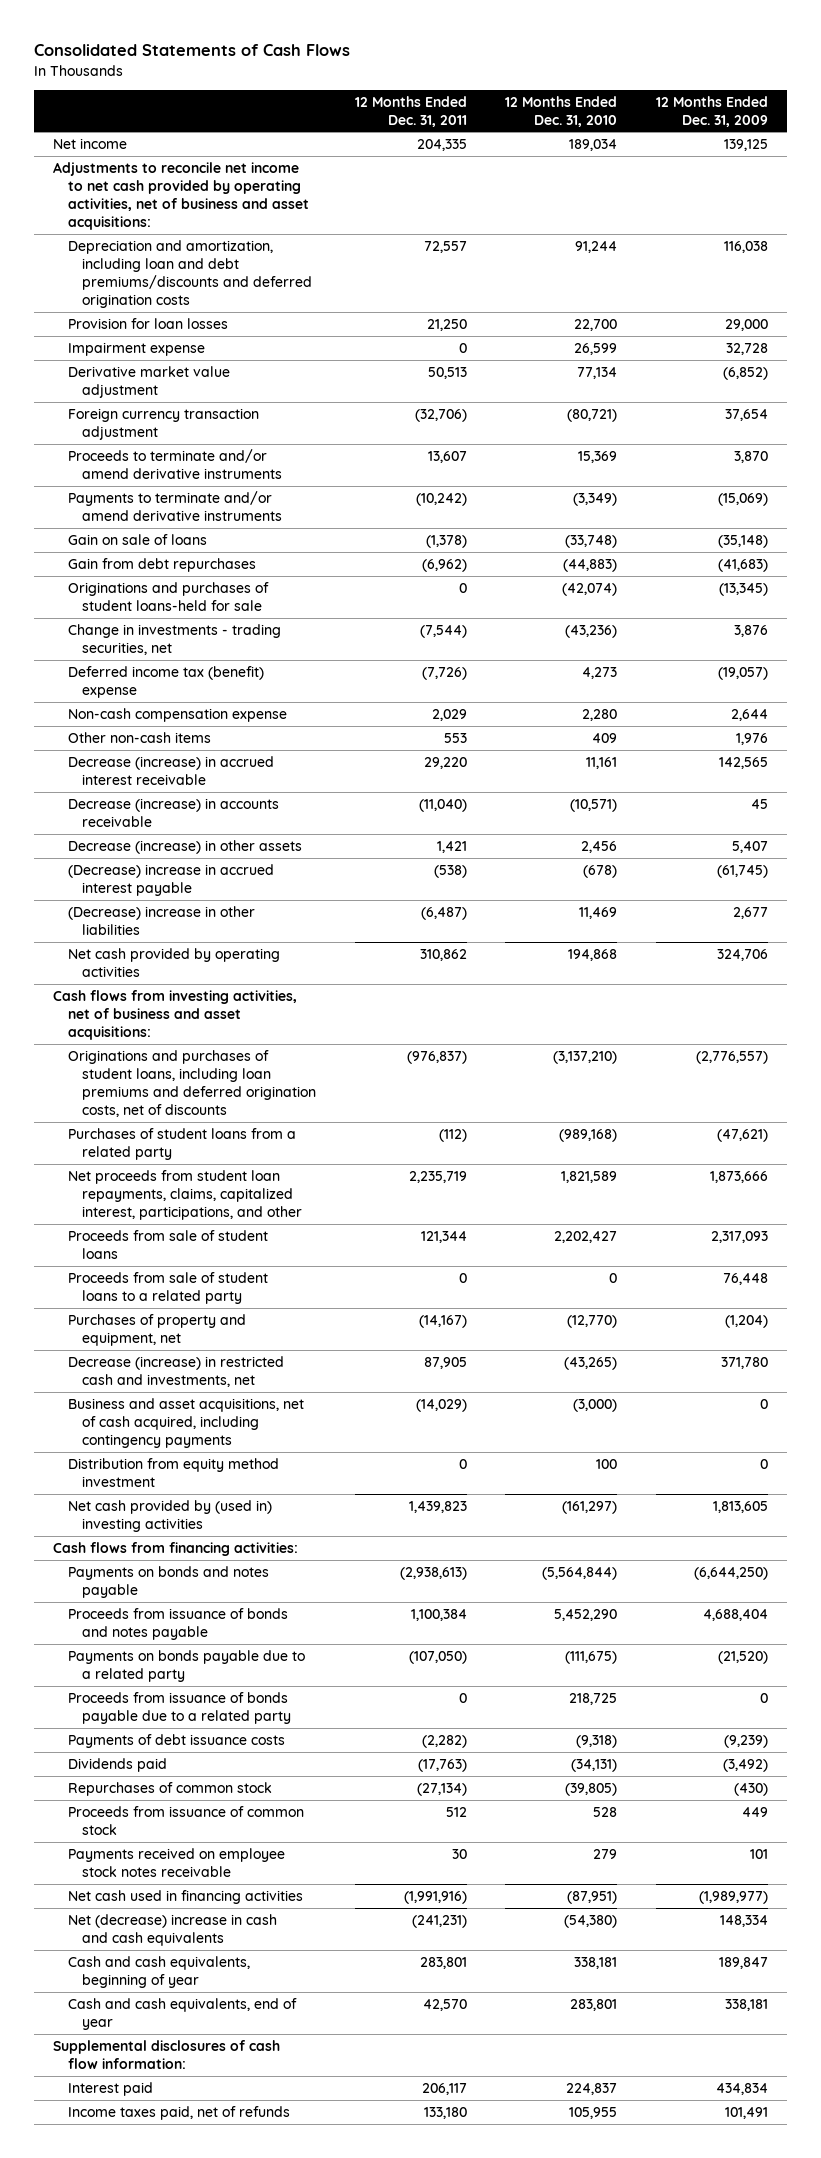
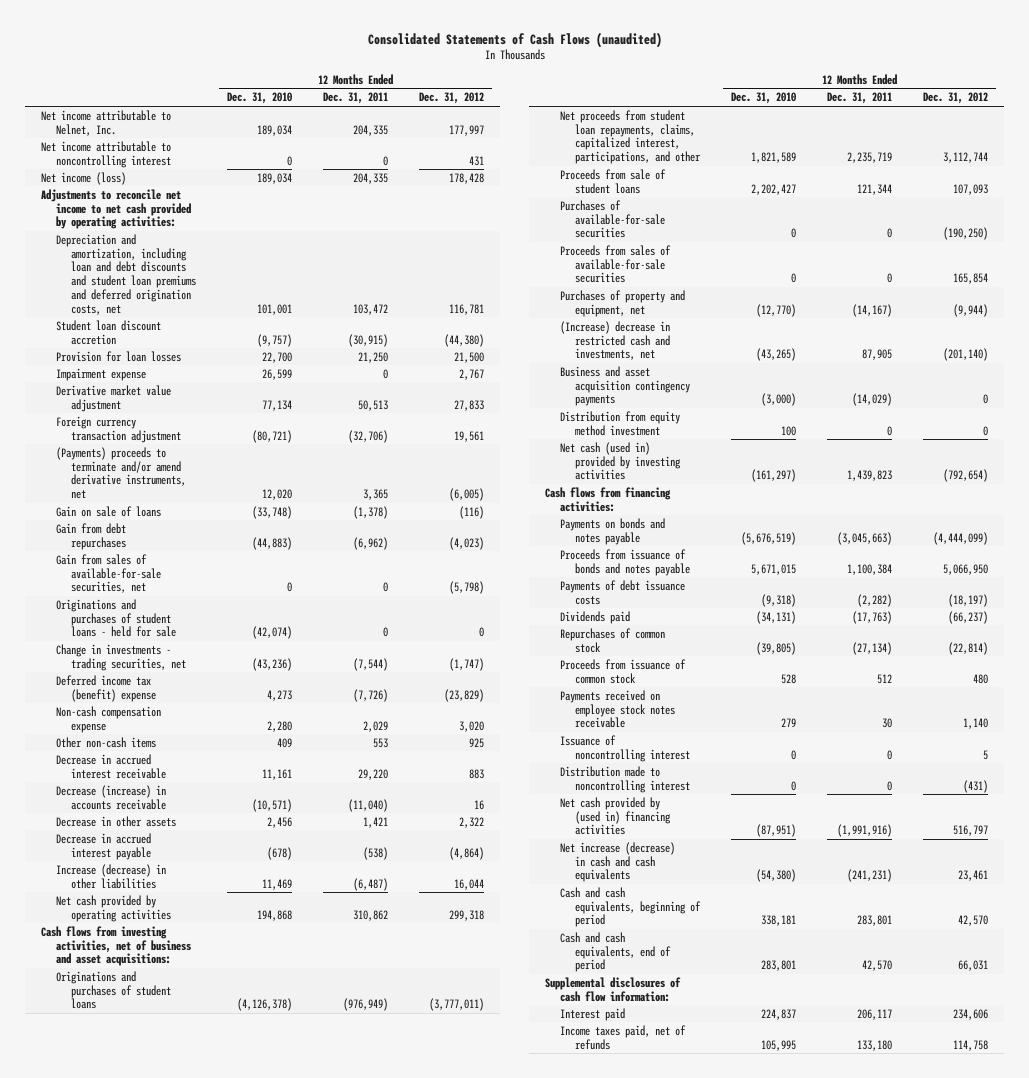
- Consolidated Statements of Cash Flows
+ Consolidated Statements of Cash Flows (unaudited)
- | 12 Months Ended Dec. 31, 2011 | 12 Months Ended Dec. 31, 2010 | 12 Months Ended Dec. 31, 2009
+ | 12 Months Ended Dec. 31, 2010 | 12 Months Ended Dec. 31, 2011 | 12 Months Ended Dec. 31, 2012
- Net income | 204,335 | 189,034 | 139,125
- Adjustments to reconcile net income to net cash provided by operating activities, net of business and asset acquisitions:
- Depreciation and amortization, including loan and debt premiums/discounts and deferred origination costs | 72,557 | 91,244 | 116,038
+ Net income attributable to Nelnet, Inc. | 189,034 | 204,335 | 177,997
+ Net income attributable to noncontrolling interest | 0 | 0 | 431
+ Net income (loss) | 189,034 | 204,335 | 178,428
+ Adjustments to reconcile net income to net cash provided by operating activities:
+ Depreciation and amortization, including loan and debt discounts and student loan premiums and deferred origination costs, net | 101,001 | 103,472 | 116,781
+ Student loan discount accretion | (9,757) | (30,915) | (44,380)
- Proceeds to terminate and/or amend derivative instruments | 13,607 | 15,369 | 3,870
- Payments to terminate and/or amend derivative instruments | (10,242) | (3,349) | (15,069)
+ (Payments) proceeds to terminate and/or amend derivative instruments, net | 12,020 | 3,365 | (6,005)
- Originations and purchases of student loans-held for sale | 0 | (42,074) | (13,345)
+ Gain from sales of available-for-sale securities, net | 0 | 0 | (5,798)
+ Originations and purchases of student loans - held for sale | (42,074) | 0 | 0
- Decrease (increase) in accrued interest receivable | 29,220 | 11,161 | 142,565
+ Decrease in accrued interest receivable | 11,161 | 29,220 | 883
- Decrease (increase) in other assets | 1,421 | 2,456 | 5,407
- (Decrease) increase in accrued interest payable | (538) | (678) | (61,745)
- (Decrease) increase in other liabilities | (6,487) | 11,469 | 2,677
+ Decrease in other assets | 2,456 | 1,421 | 2,322
+ Decrease in accrued interest payable | (678) | (538) | (4,864)
+ Increase (decrease) in other liabilities | 11,469 | (6,487) | 16,044
- Originations and purchases of student loans, including loan premiums and deferred origination costs, net of discounts | (976,837) | (3,137,210) | (2,776,557)
- Purchases of student loans from a related party | (112) | (989,168) | (47,621)
+ Originations and purchases of student loans | (4,126,378) | (976,949) | (3,777,011)
- Proceeds from sale of student loans to a related party | 0 | 0 | 76,448
+ Purchases of available-for-sale securities | 0 | 0 | (190,250)
+ Proceeds from sales of available-for-sale securities | 0 | 0 | 165,854
- Decrease (increase) in restricted cash and investments, net | 87,905 | (43,265) | 371,780
- Business and asset acquisitions, net of cash acquired, including contingency payments | (14,029) | (3,000) | 0
+ (Increase) decrease in restricted cash and investments, net | (43,265) | 87,905 | (201,140)
+ Business and asset acquisition contingency payments | (3,000) | (14,029) | 0
- Net cash provided by (used in) investing activities | 1,439,823 | (161,297) | 1,813,605
+ Net cash (used in) provided by investing activities | (161,297) | 1,439,823 | (792,654)
- Payments on bonds and notes payable | (2,938,613) | (5,564,844) | (6,644,250)
- Proceeds from issuance of bonds and notes payable | 1,100,384 | 5,452,290 | 4,688,404
- Payments on bonds payable due to a related party | (107,050) | (111,675) | (21,520)
- Proceeds from issuance of bonds payable due to a related party | 0 | 218,725 | 0
+ Payments on bonds and notes payable | (5,676,519) | (3,045,663) | (4,444,099)
+ Proceeds from issuance of bonds and notes payable | 5,671,015 | 1,100,384 | 5,066,950
- Net cash used in financing activities | (1,991,916) | (87,951) | (1,989,977)
- Net (decrease) increase in cash and cash equivalents | (241,231) | (54,380) | 148,334
- Cash and cash equivalents, beginning of year | 283,801 | 338,181 | 189,847
- Cash and cash equivalents, end of year | 42,570 | 283,801 | 338,181
+ Issuance of noncontrolling interest | 0 | 0 | 5
+ Distribution made to noncontrolling interest | 0 | 0 | (431)
+ Net cash provided by (used in) financing activities | (87,951) | (1,991,916) | 516,797
+ Net increase (decrease) in cash and cash equivalents | (54,380) | (241,231) | 23,461
+ Cash and cash equivalents, beginning of period | 338,181 | 283,801 | 42,570
+ Cash and cash equivalents, end of period | 283,801 | 42,570 | 66,031
- Income taxes paid, net of refunds | 133,180 | 105,955 | 101,491
+ Income taxes paid, net of refunds | 105,995 | 133,180 | 114,758

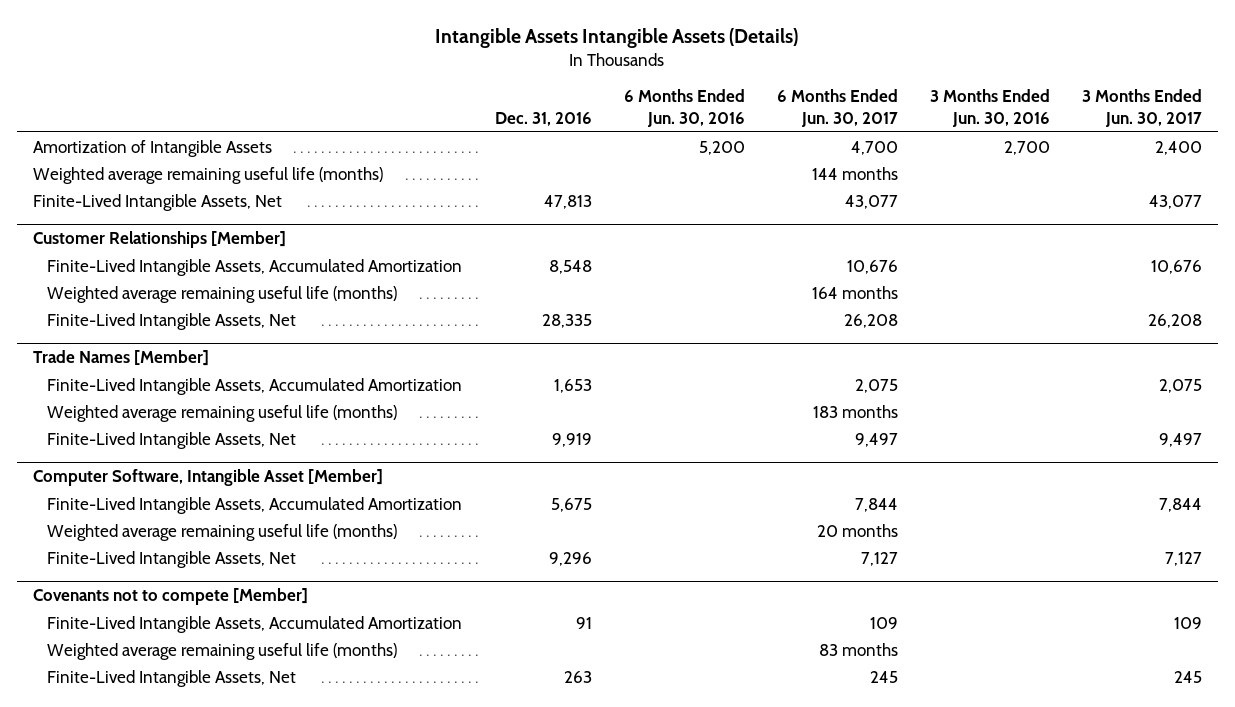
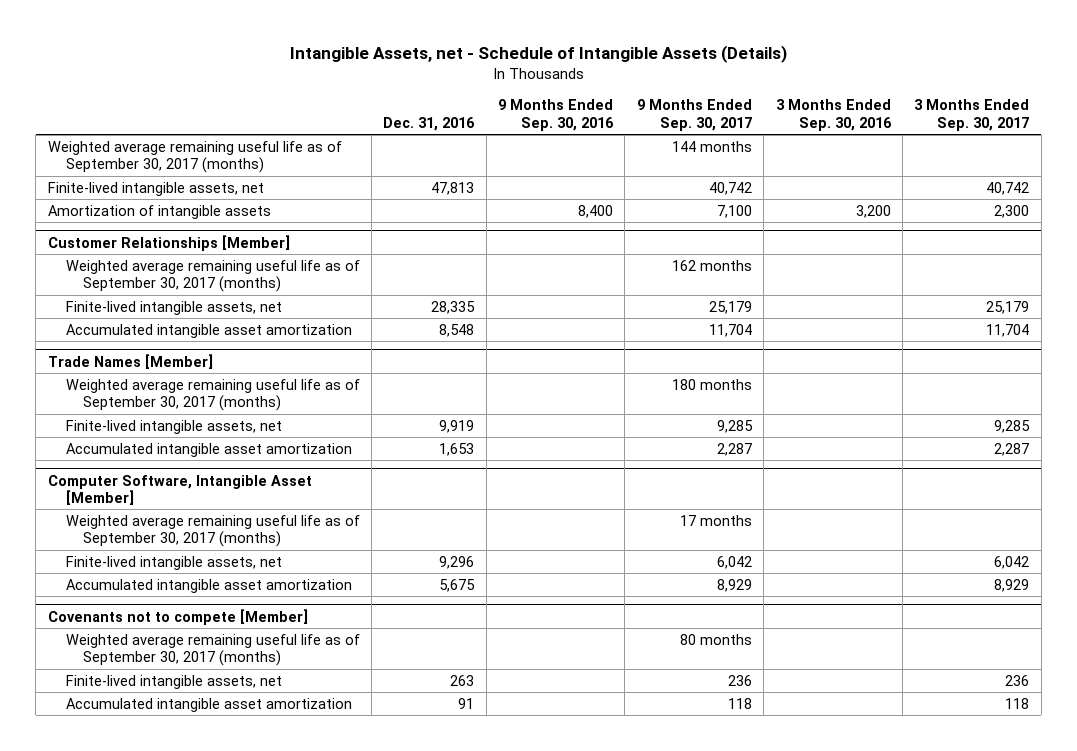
- Intangible Assets Intangible Assets (Details)
+ Intangible Assets, net - Schedule of Intangible Assets (Details)
- | Dec. 31, 2016 | 6 Months Ended Jun. 30, 2016 | 6 Months Ended Jun. 30, 2017 | 3 Months Ended Jun. 30, 2016 | 3 Months Ended Jun. 30, 2017
+ | Dec. 31, 2016 | 9 Months Ended Sep. 30, 2016 | 9 Months Ended Sep. 30, 2017 | 3 Months Ended Sep. 30, 2016 | 3 Months Ended Sep. 30, 2017
- Amortization of Intangible Assets | | 5,200 | 4,700 | 2,700 | 2,400
- Weighted average remaining useful life (months) | | | 144 months | |
- Finite-Lived Intangible Assets, Net | 47,813 | | 43,077 | | 43,077
+ Weighted average remaining useful life as of September 30, 2017 (months) | | | 144 months | |
+ Finite-lived intangible assets, net | 47,813 | | 40,742 | | 40,742
+ Amortization of intangible assets | | 8,400 | 7,100 | 3,200 | 2,300
@ Customer Relationships [Member]
- Finite-Lived Intangible Assets, Accumulated Amortization | 8,548 | | 10,676 | | 10,676
- Weighted average remaining useful life (months) | | | 164 months | |
- Finite-Lived Intangible Assets, Net | 28,335 | | 26,208 | | 26,208
+ Weighted average remaining useful life as of September 30, 2017 (months) | | | 162 months | |
+ Finite-lived intangible assets, net | 28,335 | | 25,179 | | 25,179
+ Accumulated intangible asset amortization | 8,548 | | 11,704 | | 11,704
@ Trade Names [Member]
- Finite-Lived Intangible Assets, Accumulated Amortization | 1,653 | | 2,075 | | 2,075
- Weighted average remaining useful life (months) | | | 183 months | |
- Finite-Lived Intangible Assets, Net | 9,919 | | 9,497 | | 9,497
+ Weighted average remaining useful life as of September 30, 2017 (months) | | | 180 months | |
+ Finite-lived intangible assets, net | 9,919 | | 9,285 | | 9,285
+ Accumulated intangible asset amortization | 1,653 | | 2,287 | | 2,287
@ Computer Software, Intangible Asset [Member]
- Finite-Lived Intangible Assets, Accumulated Amortization | 5,675 | | 7,844 | | 7,844
- Weighted average remaining useful life (months) | | | 20 months | |
- Finite-Lived Intangible Assets, Net | 9,296 | | 7,127 | | 7,127
+ Weighted average remaining useful life as of September 30, 2017 (months) | | | 17 months | |
+ Finite-lived intangible assets, net | 9,296 | | 6,042 | | 6,042
+ Accumulated intangible asset amortization | 5,675 | | 8,929 | | 8,929
@ Covenants not to compete [Member]
- Finite-Lived Intangible Assets, Accumulated Amortization | 91 | | 109 | | 109
- Weighted average remaining useful life (months) | | | 83 months | |
- Finite-Lived Intangible Assets, Net | 263 | | 245 | | 245
+ Weighted average remaining useful life as of September 30, 2017 (months) | | | 80 months | |
+ Finite-lived intangible assets, net | 263 | | 236 | | 236
+ Accumulated intangible asset amortization | 91 | | 118 | | 118

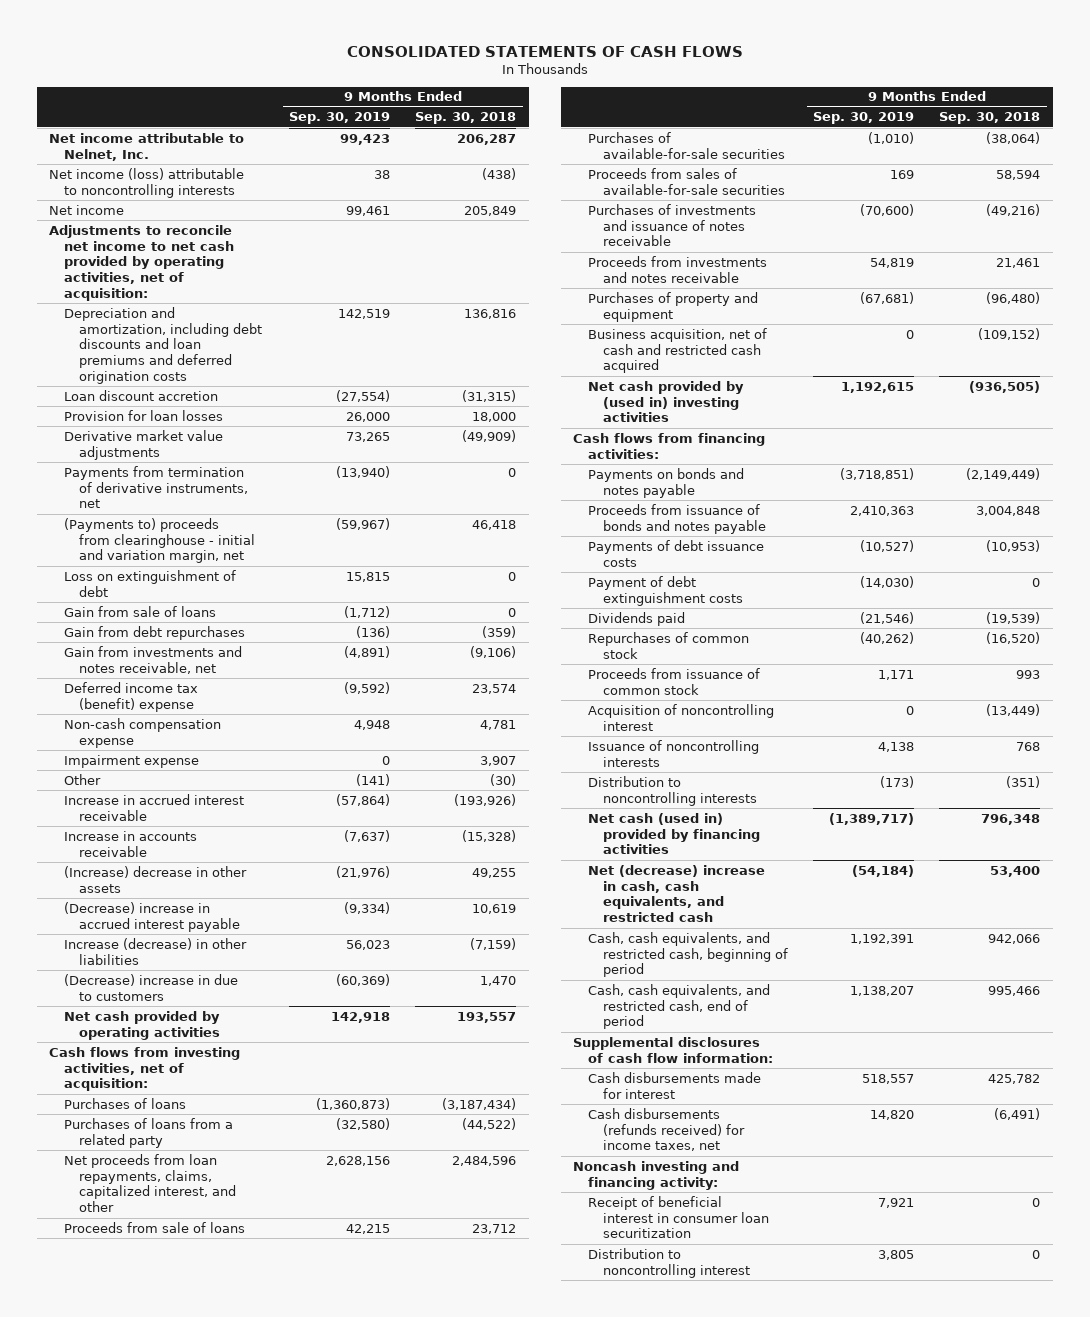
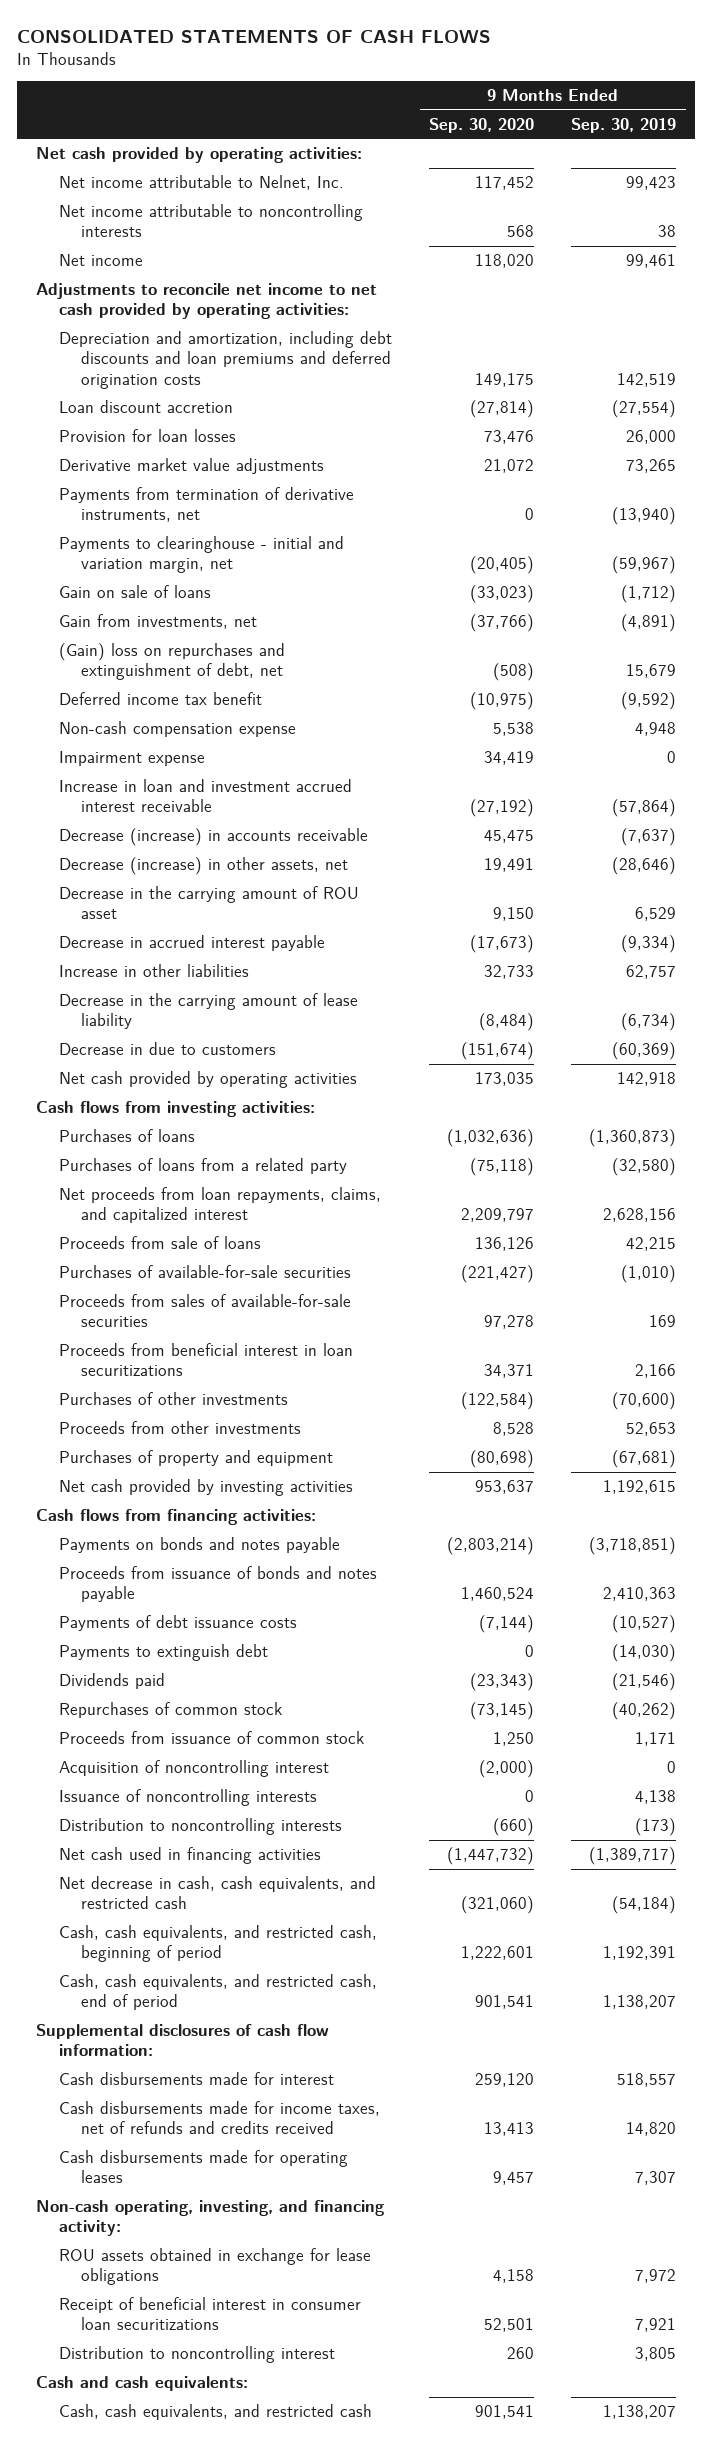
- | 9 Months Ended Sep. 30, 2019 | 9 Months Ended Sep. 30, 2018
+ | 9 Months Ended Sep. 30, 2020 | 9 Months Ended Sep. 30, 2019
+ Net cash provided by operating activities:
- Net income (loss) attributable to noncontrolling interests | 38 | (438)
+ Net income attributable to noncontrolling interests | 568 | 38
- Adjustments to reconcile net income to net cash provided by operating activities, net of acquisition:
+ Adjustments to reconcile net income to net cash provided by operating activities:
- (Payments to) proceeds from clearinghouse - initial and variation margin, net | (59,967) | 46,418
- Loss on extinguishment of debt | 15,815 | 0
- Gain from sale of loans | (1,712) | 0
- Gain from debt repurchases | (136) | (359)
- Gain from investments and notes receivable, net | (4,891) | (9,106)
- Deferred income tax (benefit) expense | (9,592) | 23,574
+ Payments to clearinghouse - initial and variation margin, net | (20,405) | (59,967)
+ Gain on sale of loans | (33,023) | (1,712)
+ Gain from investments, net | (37,766) | (4,891)
+ (Gain) loss on repurchases and extinguishment of debt, net | (508) | 15,679
+ Deferred income tax benefit | (10,975) | (9,592)
- Other | (141) | (30)
- Increase in accrued interest receivable | (57,864) | (193,926)
- Increase in accounts receivable | (7,637) | (15,328)
- (Increase) decrease in other assets | (21,976) | 49,255
- (Decrease) increase in accrued interest payable | (9,334) | 10,619
- Increase (decrease) in other liabilities | 56,023 | (7,159)
- (Decrease) increase in due to customers | (60,369) | 1,470
+ Increase in loan and investment accrued interest receivable | (27,192) | (57,864)
+ Decrease (increase) in accounts receivable | 45,475 | (7,637)
+ Decrease (increase) in other assets, net | 19,491 | (28,646)
+ Decrease in the carrying amount of ROU asset | 9,150 | 6,529
+ Decrease in accrued interest payable | (17,673) | (9,334)
+ Increase in other liabilities | 32,733 | 62,757
+ Decrease in the carrying amount of lease liability | (8,484) | (6,734)
+ Decrease in due to customers | (151,674) | (60,369)
- Cash flows from investing activities, net of acquisition:
+ Cash flows from investing activities:
- Net proceeds from loan repayments, claims, capitalized interest, and other | 2,628,156 | 2,484,596
+ Net proceeds from loan repayments, claims, and capitalized interest | 2,209,797 | 2,628,156
- Purchases of investments and issuance of notes receivable | (70,600) | (49,216)
- Proceeds from investments and notes receivable | 54,819 | 21,461
+ Proceeds from beneficial interest in loan securitizations | 34,371 | 2,166
+ Purchases of other investments | (122,584) | (70,600)
+ Proceeds from other investments | 8,528 | 52,653
- Business acquisition, net of cash and restricted cash acquired | 0 | (109,152)
- Net cash provided by (used in) investing activities | 1,192,615 | (936,505)
+ Net cash provided by investing activities | 953,637 | 1,192,615
- Payment of debt extinguishment costs | (14,030) | 0
+ Payments to extinguish debt | 0 | (14,030)
- Net cash (used in) provided by financing activities | (1,389,717) | 796,348
- Net (decrease) increase in cash, cash equivalents, and restricted cash | (54,184) | 53,400
+ Net cash used in financing activities | (1,447,732) | (1,389,717)
+ Net decrease in cash, cash equivalents, and restricted cash | (321,060) | (54,184)
- Cash disbursements (refunds received) for income taxes, net | 14,820 | (6,491)
- Noncash investing and financing activity:
- Receipt of beneficial interest in consumer loan securitization | 7,921 | 0
+ Cash disbursements made for income taxes, net of refunds and credits received | 13,413 | 14,820
+ Cash disbursements made for operating leases | 9,457 | 7,307
+ Non-cash operating, investing, and financing activity:
+ ROU assets obtained in exchange for lease obligations | 4,158 | 7,972
+ Receipt of beneficial interest in consumer loan securitizations | 52,501 | 7,921
+ Cash and cash equivalents:
+ Cash, cash equivalents, and restricted cash | 901,541 | 1,138,207

